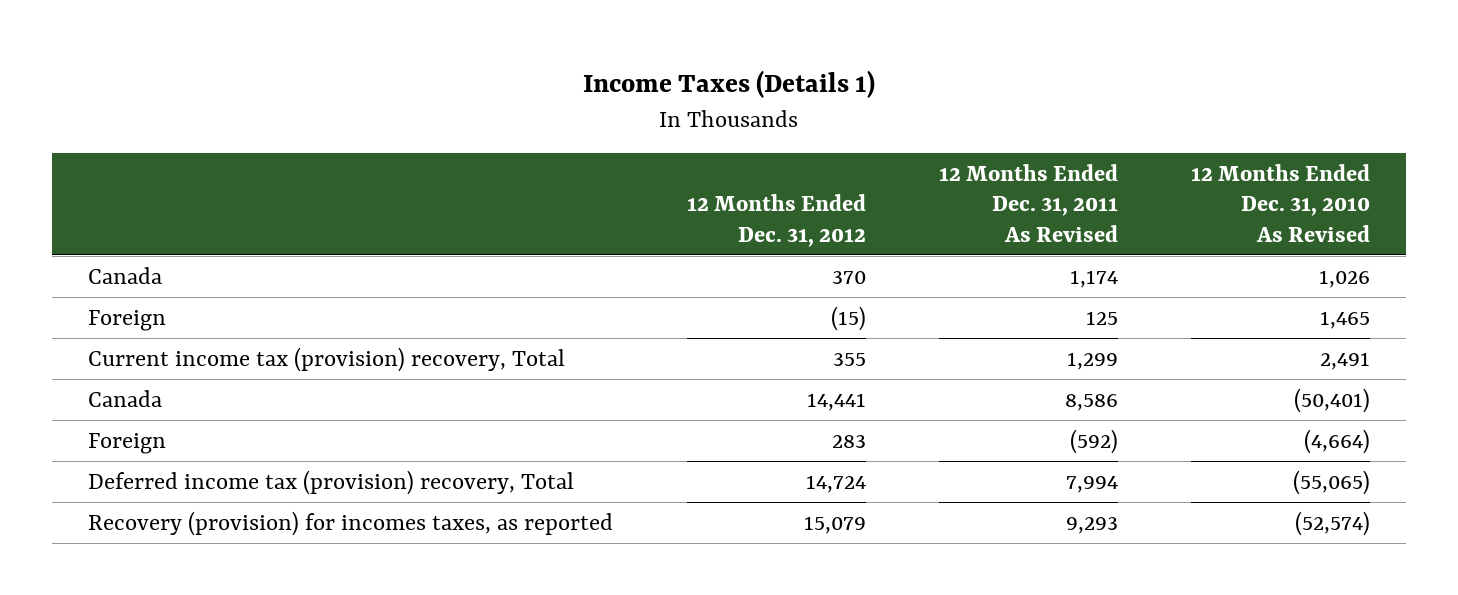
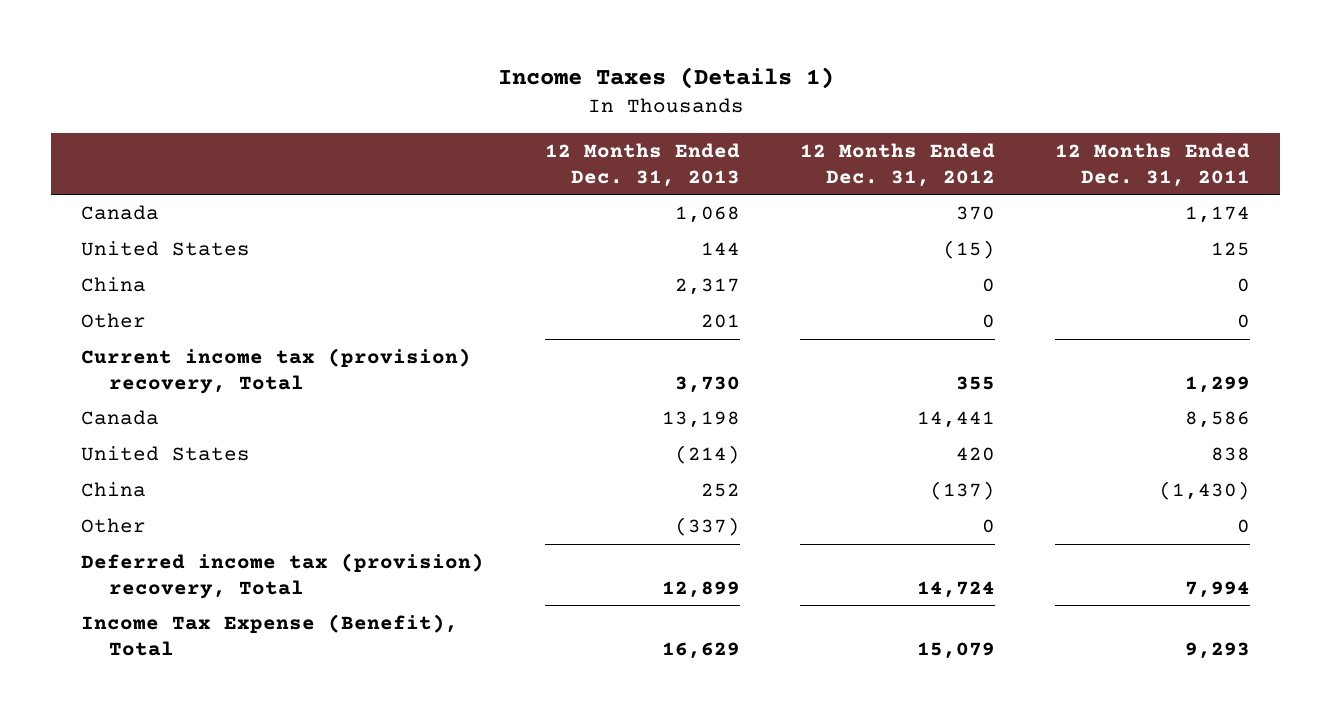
- | 12 Months Ended Dec. 31, 2012 | 12 Months Ended Dec. 31, 2011 As Revised | 12 Months Ended Dec. 31, 2010 As Revised
+ | 12 Months Ended Dec. 31, 2013 | 12 Months Ended Dec. 31, 2012 | 12 Months Ended Dec. 31, 2011
- Foreign | (15) | 125 | 1,465
+ United States | 144 | (15) | 125
+ China | 2,317 | 0 | 0
+ Other | 201 | 0 | 0
- Foreign | 283 | (592) | (4,664)
+ United States | (214) | 420 | 838
+ China | 252 | (137) | (1,430)
+ Other | (337) | 0 | 0
- Recovery (provision) for incomes taxes, as reported | 15,079 | 9,293 | (52,574)
+ Income Tax Expense (Benefit), Total | 16,629 | 15,079 | 9,293

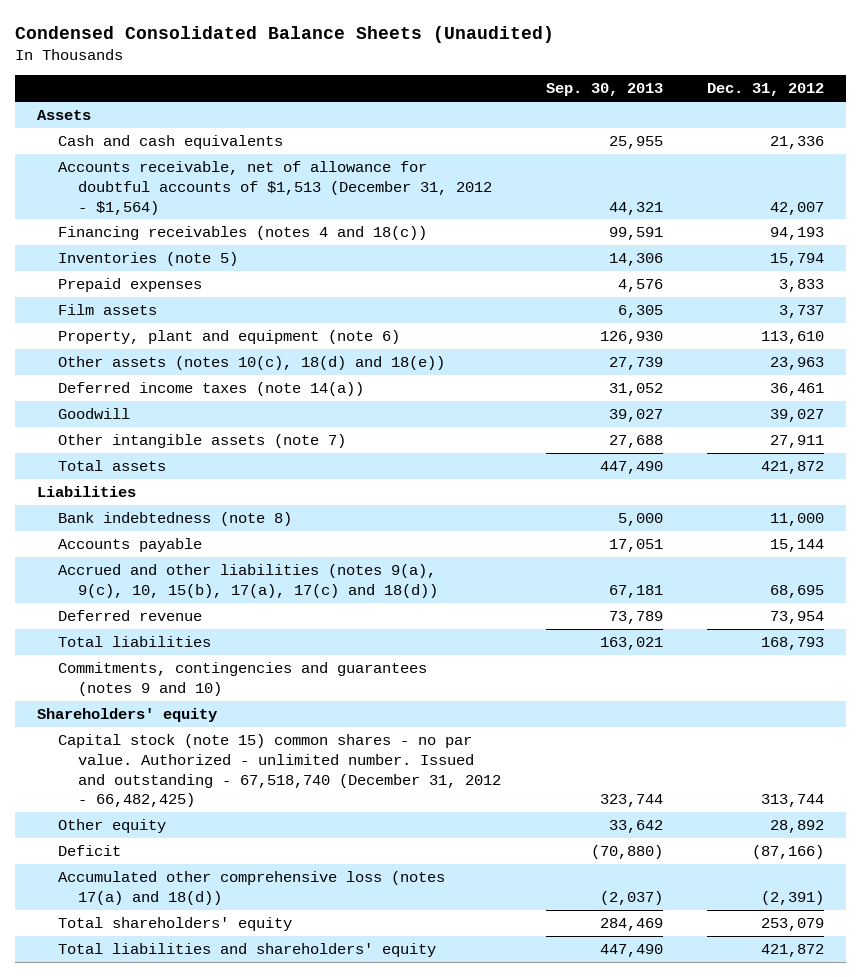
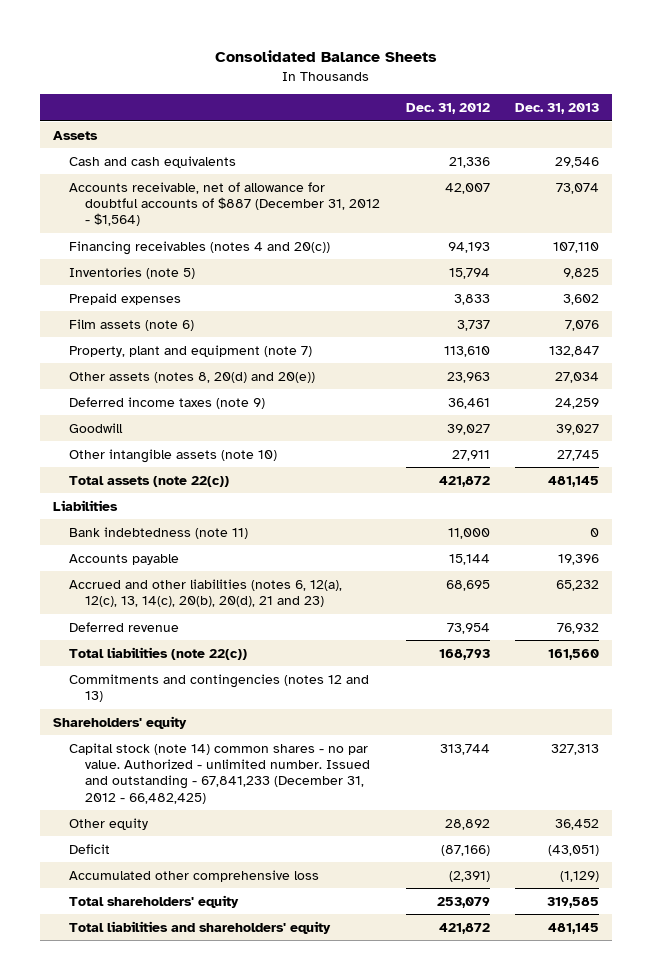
- Condensed Consolidated Balance Sheets (Unaudited)
+ Consolidated Balance Sheets
- | Sep. 30, 2013 | Dec. 31, 2012
+ | Dec. 31, 2012 | Dec. 31, 2013
- Accounts receivable, net of allowance for doubtful accounts of $1,513 (December 31, 2012 - $1,564) | 44,321 | 42,007
- Financing receivables (notes 4 and 18(c)) | 99,591 | 94,193
+ Accounts receivable, net of allowance for doubtful accounts of $887 (December 31, 2012 - $1,564) | 42,007 | 73,074
+ Financing receivables (notes 4 and 20(c)) | 94,193 | 107,110
- Film assets | 6,305 | 3,737
- Property, plant and equipment (note 6) | 126,930 | 113,610
- Other assets (notes 10(c), 18(d) and 18(e)) | 27,739 | 23,963
- Deferred income taxes (note 14(a)) | 31,052 | 36,461
+ Film assets (note 6) | 3,737 | 7,076
+ Property, plant and equipment (note 7) | 113,610 | 132,847
+ Other assets (notes 8, 20(d) and 20(e)) | 23,963 | 27,034
+ Deferred income taxes (note 9) | 36,461 | 24,259
- Other intangible assets (note 7) | 27,688 | 27,911
- Total assets | 447,490 | 421,872
+ Other intangible assets (note 10) | 27,911 | 27,745
+ Total assets (note 22(c)) | 421,872 | 481,145
- Bank indebtedness (note 8) | 5,000 | 11,000
+ Bank indebtedness (note 11) | 11,000 | 0
- Accrued and other liabilities (notes 9(a), 9(c), 10, 15(b), 17(a), 17(c) and 18(d)) | 67,181 | 68,695
+ Accrued and other liabilities (notes 6, 12(a), 12(c), 13, 14(c), 20(b), 20(d), 21 and 23) | 68,695 | 65,232
- Total liabilities | 163,021 | 168,793
- Commitments, contingencies and guarantees (notes 9 and 10)
+ Total liabilities (note 22(c)) | 168,793 | 161,560
+ Commitments and contingencies (notes 12 and 13)
- Capital stock (note 15) common shares - no par value. Authorized - unlimited number. Issued and outstanding - 67,518,740 (December 31, 2012 - 66,482,425) | 323,744 | 313,744
+ Capital stock (note 14) common shares - no par value. Authorized - unlimited number. Issued and outstanding - 67,841,233 (December 31, 2012 - 66,482,425) | 313,744 | 327,313
- Accumulated other comprehensive loss (notes 17(a) and 18(d)) | (2,037) | (2,391)
+ Accumulated other comprehensive loss | (2,391) | (1,129)

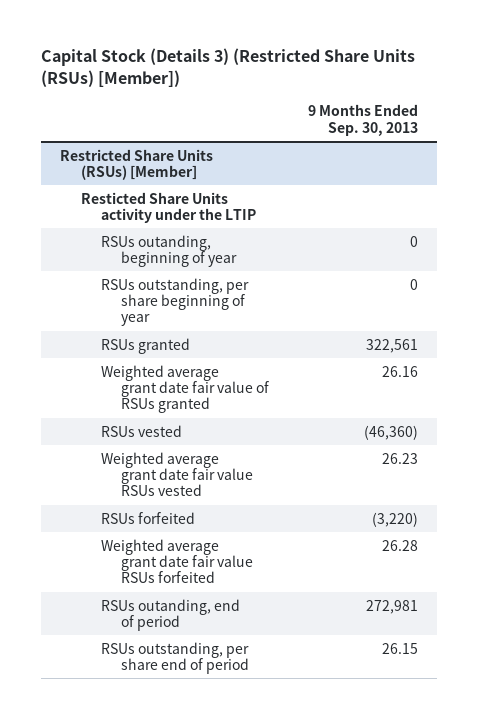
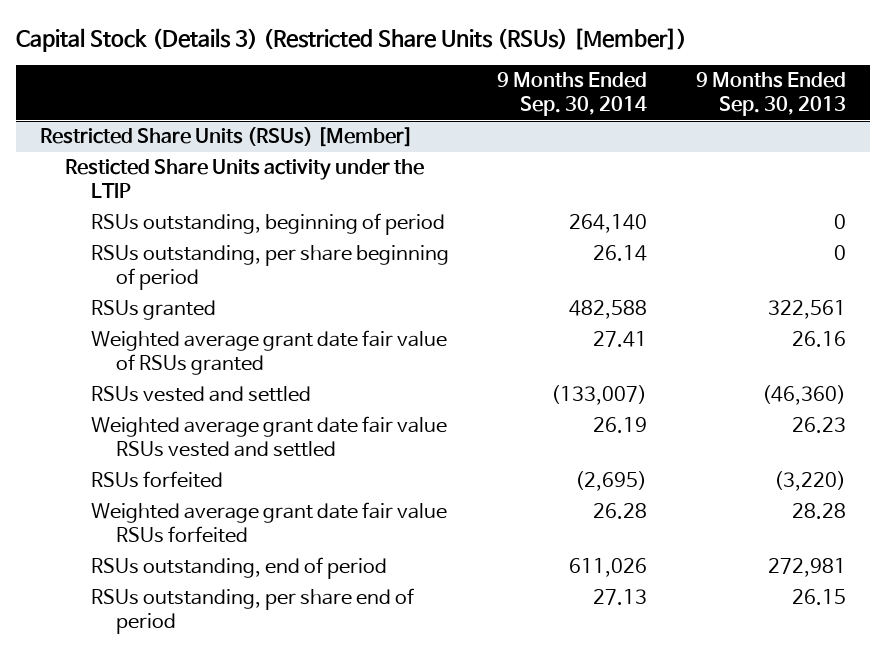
- | 9 Months Ended Sep. 30, 2013
+ | 9 Months Ended Sep. 30, 2014 | 9 Months Ended Sep. 30, 2013
@ Restricted Share Units (RSUs) [Member]
- RSUs outanding, beginning of year | 0
- RSUs outstanding, per share beginning of year | 0
+ RSUs outstanding, beginning of period | 264,140 | 0
+ RSUs outstanding, per share beginning of period | 26.14 | 0
- RSUs vested | (46,360)
- Weighted average grant date fair value RSUs vested | 26.23
+ RSUs vested and settled | (133,007) | (46,360)
+ Weighted average grant date fair value RSUs vested and settled | 26.19 | 26.23
- Weighted average grant date fair value RSUs forfeited | 26.28
- RSUs outanding, end of period | 272,981
+ Weighted average grant date fair value RSUs forfeited | 26.28 | 28.28
+ RSUs outstanding, end of period | 611,026 | 272,981

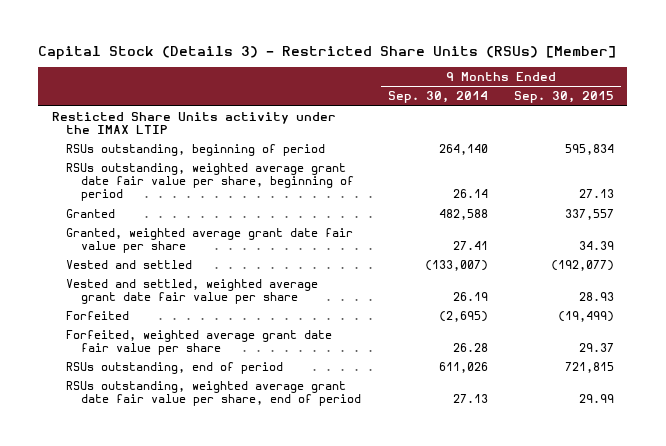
- Capital Stock (Details 3) (Restricted Share Units (RSUs) [Member])
+ Capital Stock (Details 3) - Restricted Share Units (RSUs) [Member]
- | 9 Months Ended Sep. 30, 2014 | 9 Months Ended Sep. 30, 2013
+ | 9 Months Ended Sep. 30, 2014 | 9 Months Ended Sep. 30, 2015
- Restricted Share Units (RSUs) [Member]
- Resticted Share Units activity under the LTIP
+ Resticted Share Units activity under the IMAX LTIP
- RSUs outstanding, per share beginning of period | 26.14 | 0
- RSUs granted | 482,588 | 322,561
- Weighted average grant date fair value of RSUs granted | 27.41 | 26.16
- RSUs vested and settled | (133,007) | (46,360)
- Weighted average grant date fair value RSUs vested and settled | 26.19 | 26.23
- RSUs forfeited | (2,695) | (3,220)
- Weighted average grant date fair value RSUs forfeited | 26.28 | 28.28
+ RSUs outstanding, weighted average grant date fair value per share, beginning of period | 26.14 | 27.13
+ Granted | 482,588 | 337,557
+ Granted, weighted average grant date fair value per share | 27.41 | 34.39
+ Vested and settled | (133,007) | (192,077)
+ Vested and settled, weighted average grant date fair value per share | 26.19 | 28.93
+ Forfeited | (2,695) | (19,499)
+ Forfeited, weighted average grant date fair value per share | 26.28 | 29.37
- RSUs outstanding, per share end of period | 27.13 | 26.15
+ RSUs outstanding, weighted average grant date fair value per share, end of period | 27.13 | 29.99

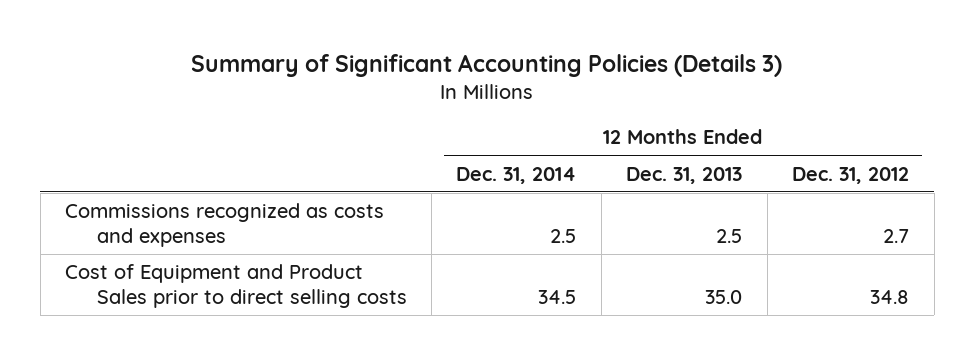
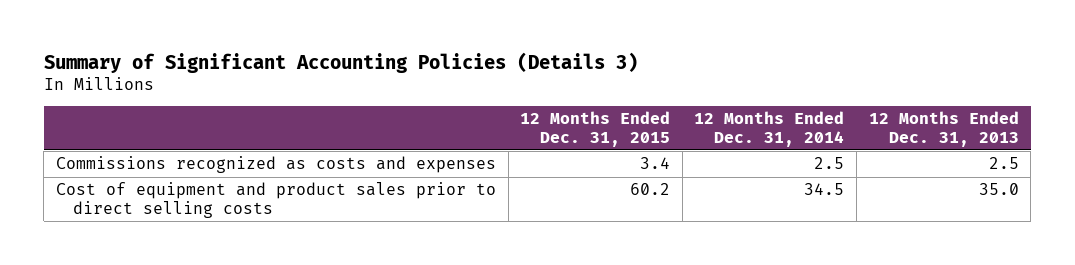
- | 12 Months Ended Dec. 31, 2014 | 12 Months Ended Dec. 31, 2013 | 12 Months Ended Dec. 31, 2012
+ | 12 Months Ended Dec. 31, 2015 | 12 Months Ended Dec. 31, 2014 | 12 Months Ended Dec. 31, 2013
- Cost of Equipment and Product Sales prior to direct selling costs | 34.5 | 35.0 | 34.8
+ Cost of equipment and product sales prior to direct selling costs | 60.2 | 34.5 | 35.0

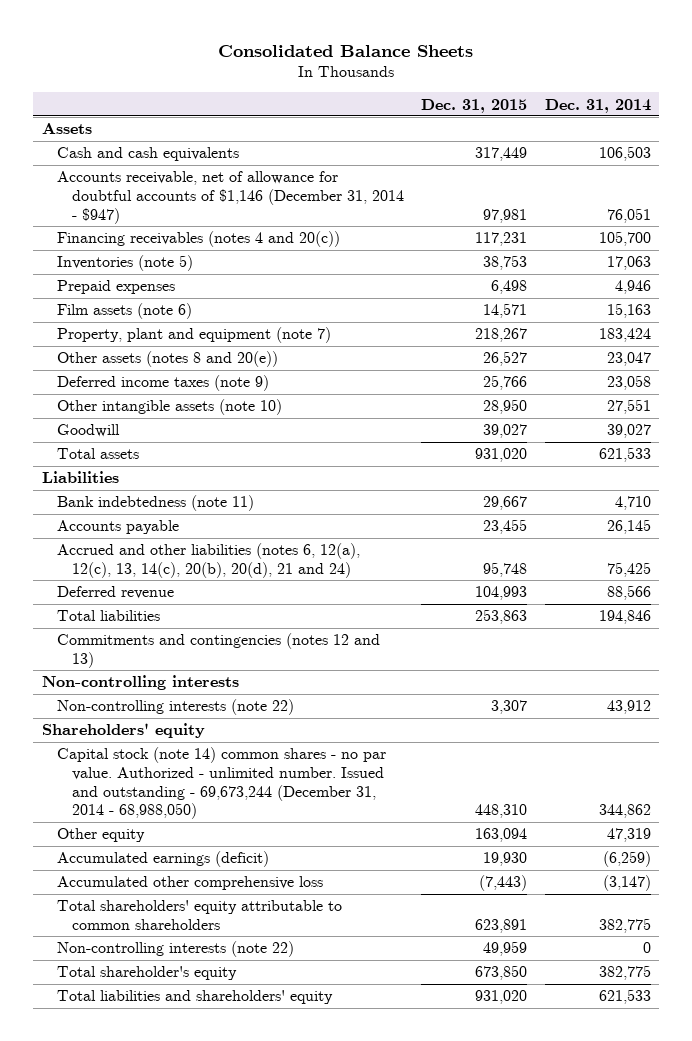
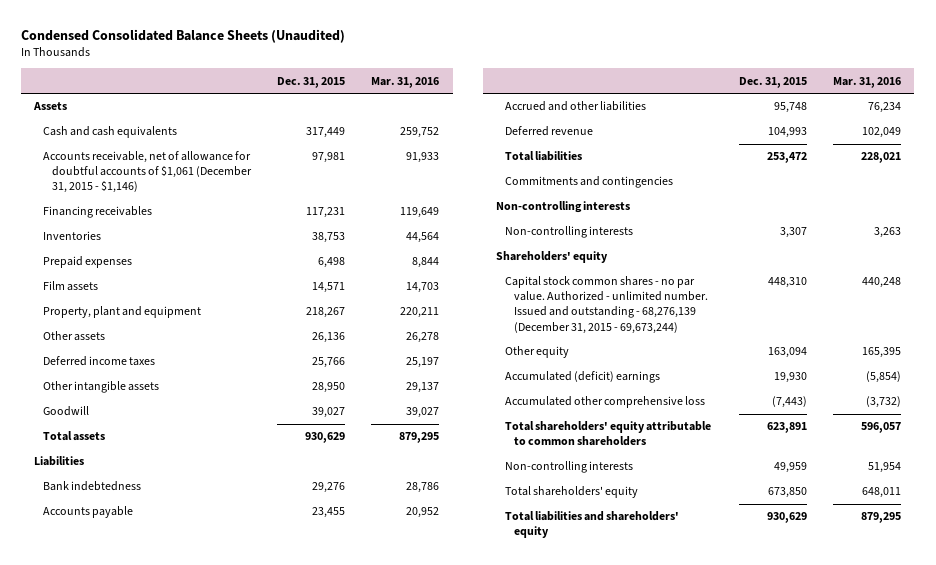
- Consolidated Balance Sheets
+ Condensed Consolidated Balance Sheets (Unaudited)
- | Dec. 31, 2015 | Dec. 31, 2014
+ | Dec. 31, 2015 | Mar. 31, 2016
- Accounts receivable, net of allowance for doubtful accounts of $1,146 (December 31, 2014 - $947) | 97,981 | 76,051
- Financing receivables (notes 4 and 20(c)) | 117,231 | 105,700
- Inventories (note 5) | 38,753 | 17,063
+ Accounts receivable, net of allowance for doubtful accounts of $1,061 (December 31, 2015 - $1,146) | 97,981 | 91,933
+ Financing receivables | 117,231 | 119,649
+ Inventories | 38,753 | 44,564
- Film assets (note 6) | 14,571 | 15,163
- Property, plant and equipment (note 7) | 218,267 | 183,424
- Other assets (notes 8 and 20(e)) | 26,527 | 23,047
- Deferred income taxes (note 9) | 25,766 | 23,058
- Other intangible assets (note 10) | 28,950 | 27,551
+ Film assets | 14,571 | 14,703
+ Property, plant and equipment | 218,267 | 220,211
+ Other assets | 26,136 | 26,278
+ Deferred income taxes | 25,766 | 25,197
+ Other intangible assets | 28,950 | 29,137
- Total assets | 931,020 | 621,533
+ Total assets | 930,629 | 879,295
- Bank indebtedness (note 11) | 29,667 | 4,710
+ Bank indebtedness | 29,276 | 28,786
- Accrued and other liabilities (notes 6, 12(a), 12(c), 13, 14(c), 20(b), 20(d), 21 and 24) | 95,748 | 75,425
+ Accrued and other liabilities | 95,748 | 76,234
- Total liabilities | 253,863 | 194,846
- Commitments and contingencies (notes 12 and 13)
+ Total liabilities | 253,472 | 228,021
+ Commitments and contingencies
- Non-controlling interests (note 22) | 3,307 | 43,912
+ Non-controlling interests | 3,307 | 3,263
- Capital stock (note 14) common shares - no par value. Authorized - unlimited number. Issued and outstanding - 69,673,244 (December 31, 2014 - 68,988,050) | 448,310 | 344,862
+ Capital stock common shares - no par value. Authorized - unlimited number. Issued and outstanding - 68,276,139 (December 31, 2015 - 69,673,244) | 448,310 | 440,248
- Accumulated earnings (deficit) | 19,930 | (6,259)
+ Accumulated (deficit) earnings | 19,930 | (5,854)
- Non-controlling interests (note 22) | 49,959 | 0
- Total shareholder's equity | 673,850 | 382,775
- Total liabilities and shareholders' equity | 931,020 | 621,533
+ Non-controlling interests | 49,959 | 51,954
+ Total shareholders' equity | 673,850 | 648,011
+ Total liabilities and shareholders' equity | 930,629 | 879,295

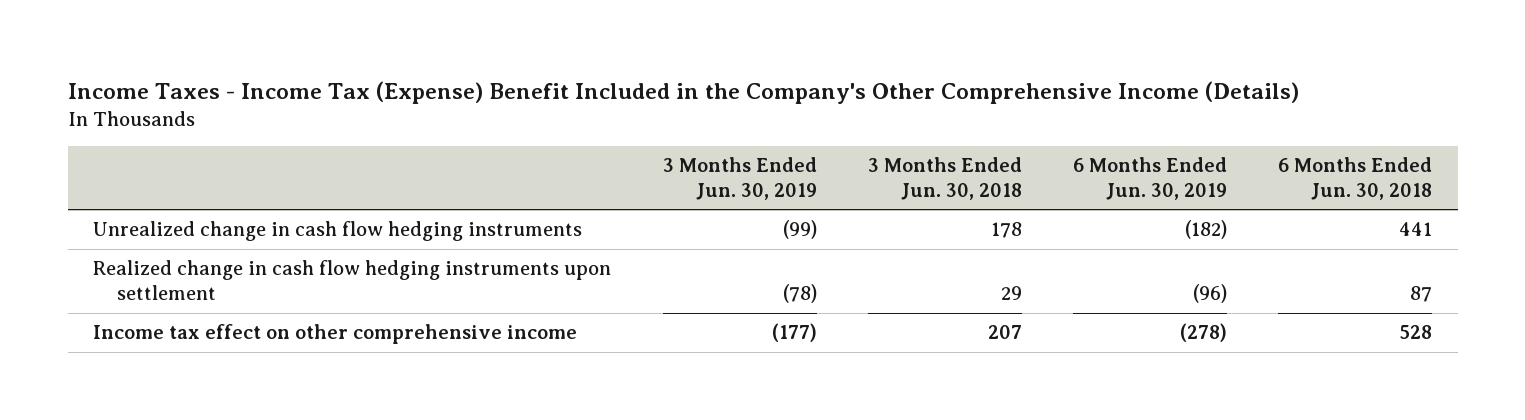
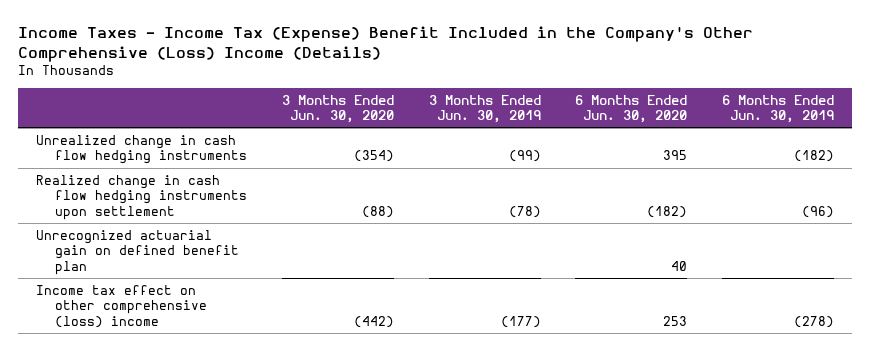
- Income Taxes - Income Tax (Expense) Benefit Included in the Company's Other Comprehensive Income (Details)
+ Income Taxes - Income Tax (Expense) Benefit Included in the Company's Other Comprehensive (Loss) Income (Details)
- | 3 Months Ended Jun. 30, 2019 | 3 Months Ended Jun. 30, 2018 | 6 Months Ended Jun. 30, 2019 | 6 Months Ended Jun. 30, 2018
+ | 3 Months Ended Jun. 30, 2020 | 3 Months Ended Jun. 30, 2019 | 6 Months Ended Jun. 30, 2020 | 6 Months Ended Jun. 30, 2019
- Income tax effect on other comprehensive income | (177) | 207 | (278) | 528
+ Unrecognized actuarial gain on defined benefit plan | | | 40 |
+ Income tax effect on other comprehensive (loss) income | (442) | (177) | 253 | (278)

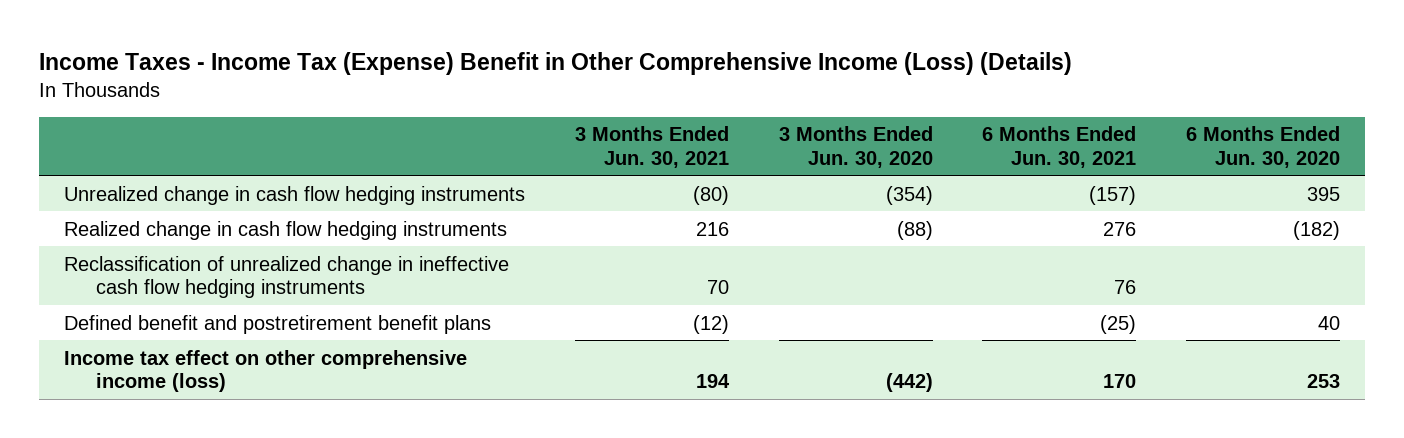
- Income Taxes - Income Tax (Expense) Benefit Included in the Company's Other Comprehensive (Loss) Income (Details)
+ Income Taxes - Income Tax (Expense) Benefit in Other Comprehensive Income (Loss) (Details)
- | 3 Months Ended Jun. 30, 2020 | 3 Months Ended Jun. 30, 2019 | 6 Months Ended Jun. 30, 2020 | 6 Months Ended Jun. 30, 2019
+ | 3 Months Ended Jun. 30, 2021 | 3 Months Ended Jun. 30, 2020 | 6 Months Ended Jun. 30, 2021 | 6 Months Ended Jun. 30, 2020
- Realized change in cash flow hedging instruments upon settlement | (88) | (78) | (182) | (96)
- Unrecognized actuarial gain on defined benefit plan | | | 40 |
- Income tax effect on other comprehensive (loss) income | (442) | (177) | 253 | (278)
+ Realized change in cash flow hedging instruments | 216 | (88) | 276 | (182)
+ Reclassification of unrealized change in ineffective cash flow hedging instruments | 70 | | 76 |
+ Defined benefit and postretirement benefit plans | (12) | | (25) | 40
+ Income tax effect on other comprehensive income (loss) | 194 | (442) | 170 | 253

